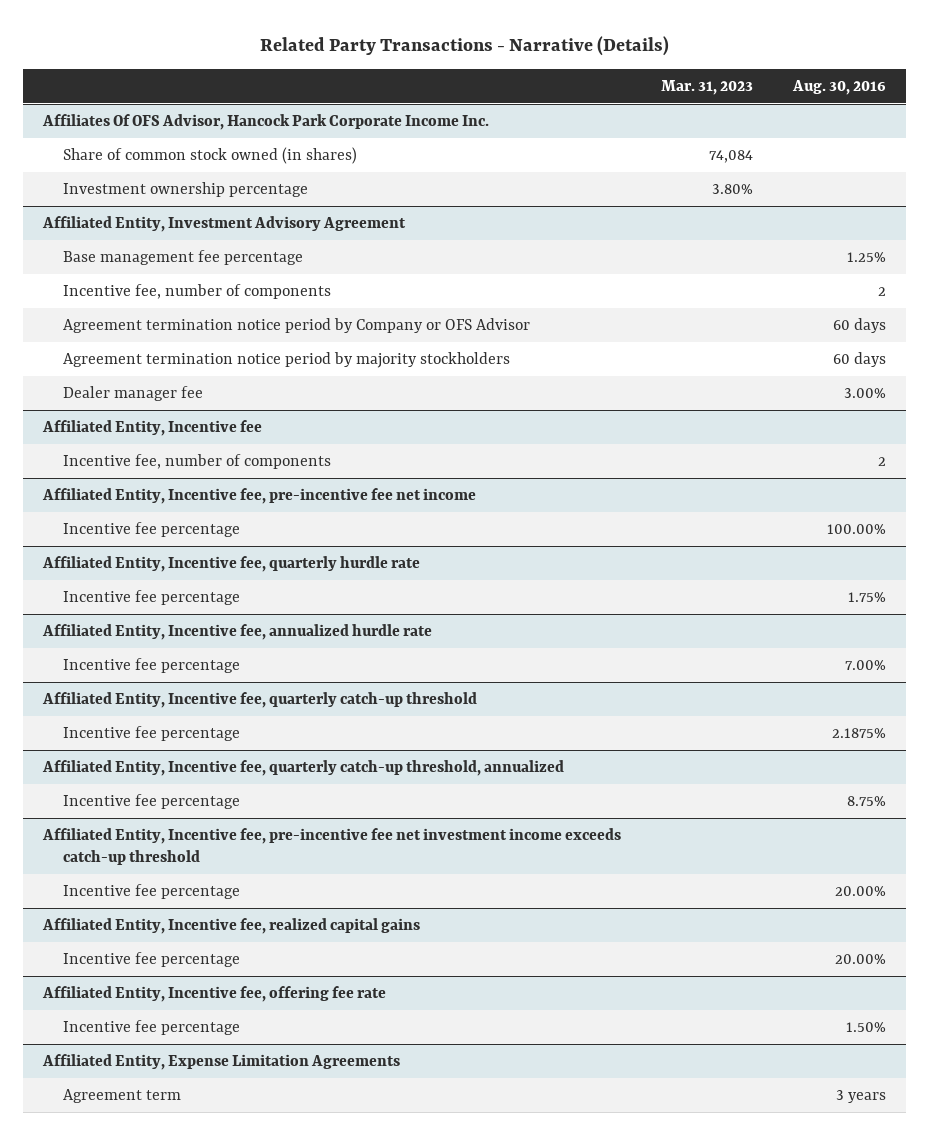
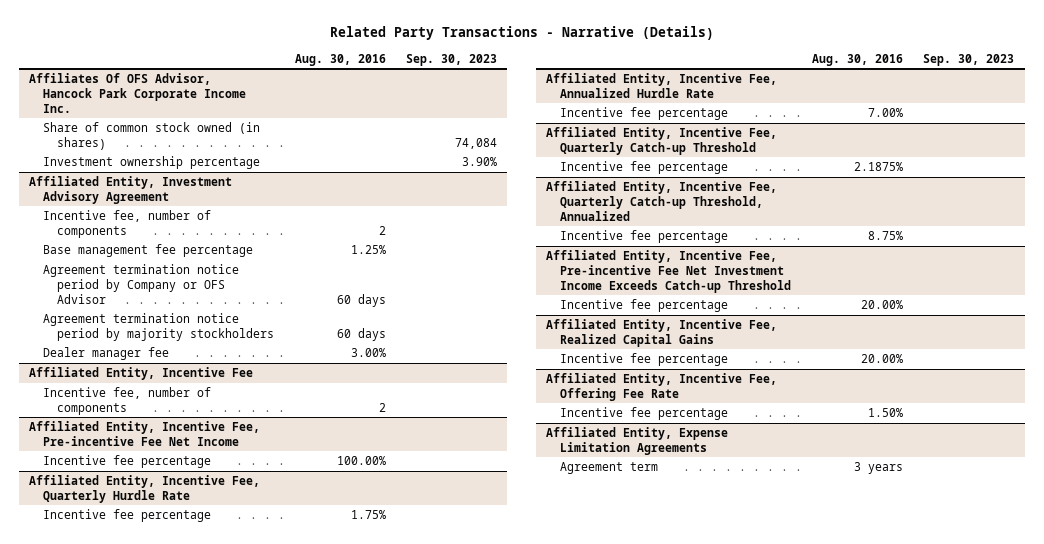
- | Mar. 31, 2023 | Aug. 30, 2016
+ | Aug. 30, 2016 | Sep. 30, 2023
@ Affiliated Entity, Investment Advisory Agreement
moved down: Base management fee percentage | 1.25% |
- Affiliated Entity, Incentive fee
+ Affiliated Entity, Incentive Fee
- Affiliated Entity, Incentive fee, pre-incentive fee net income
+ Affiliated Entity, Incentive Fee, Pre-incentive Fee Net Income
- Affiliated Entity, Incentive fee, quarterly hurdle rate
+ Affiliated Entity, Incentive Fee, Quarterly Hurdle Rate
- Affiliated Entity, Incentive fee, annualized hurdle rate
+ Affiliated Entity, Incentive Fee, Annualized Hurdle Rate
- Affiliated Entity, Incentive fee, quarterly catch-up threshold
+ Affiliated Entity, Incentive Fee, Quarterly Catch-up Threshold
- Affiliated Entity, Incentive fee, quarterly catch-up threshold, annualized
+ Affiliated Entity, Incentive Fee, Quarterly Catch-up Threshold, Annualized
- Affiliated Entity, Incentive fee, pre-incentive fee net investment income exceeds catch-up threshold
+ Affiliated Entity, Incentive Fee, Pre-incentive Fee Net Investment Income Exceeds Catch-up Threshold
- Affiliated Entity, Incentive fee, realized capital gains
+ Affiliated Entity, Incentive Fee, Realized Capital Gains
- Affiliated Entity, Incentive fee, offering fee rate
+ Affiliated Entity, Incentive Fee, Offering Fee Rate

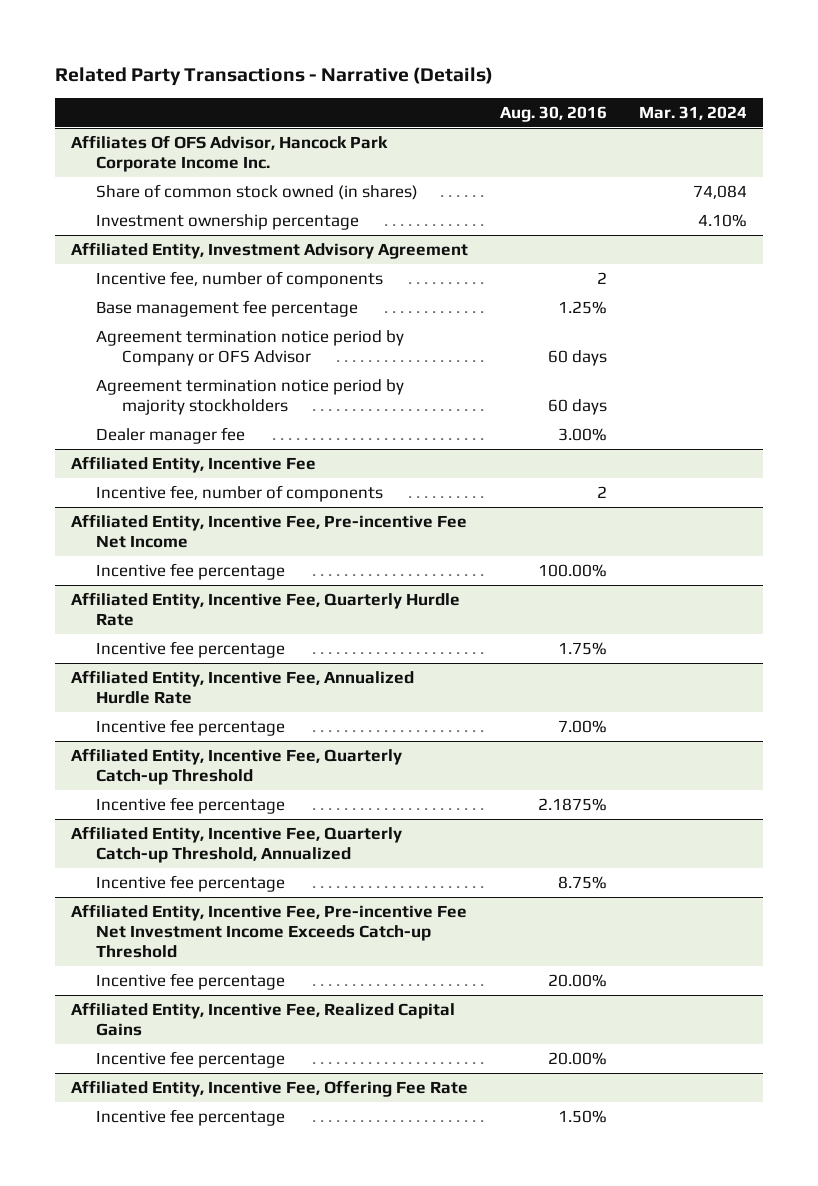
- | Aug. 30, 2016 | Sep. 30, 2023
+ | Aug. 30, 2016 | Mar. 31, 2024
- Affiliated Entity, Expense Limitation Agreements
- Agreement term | 3 years |

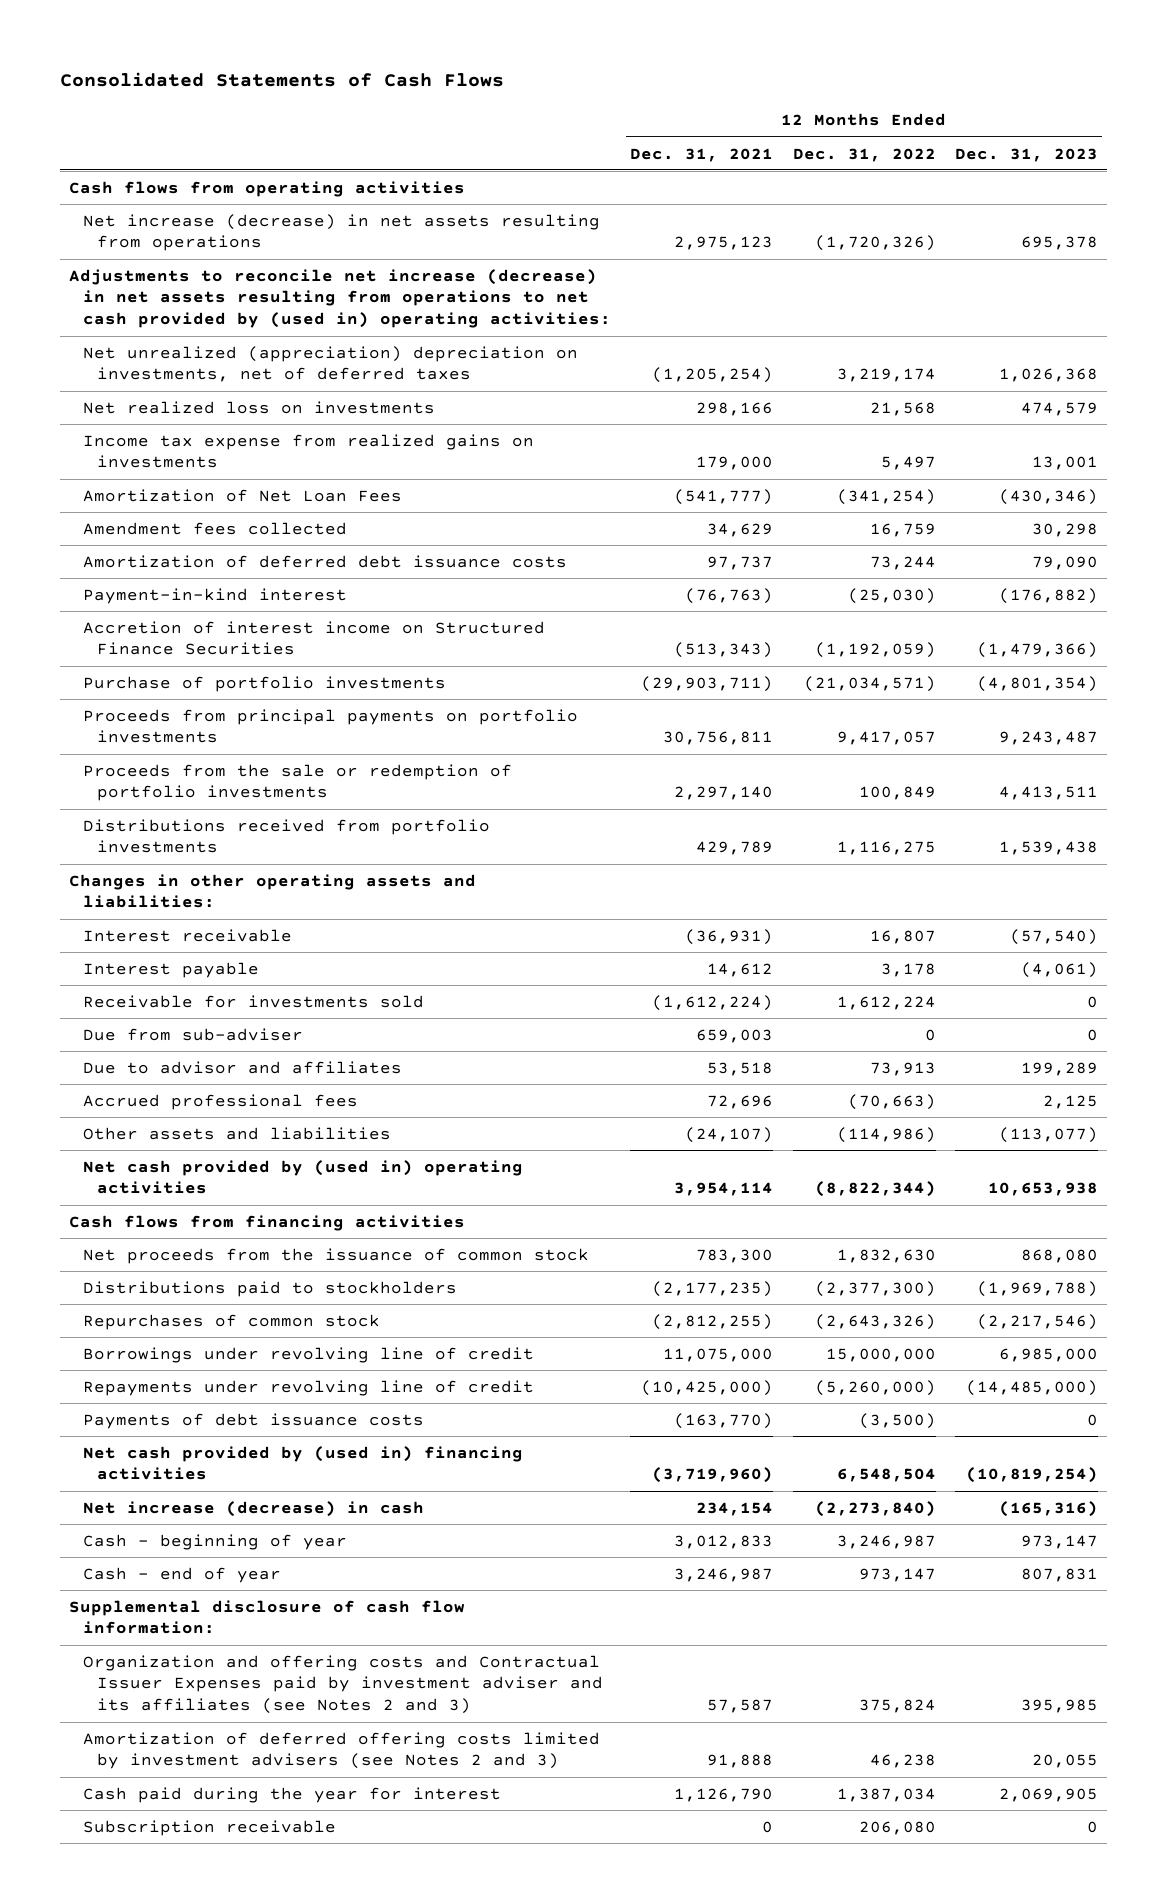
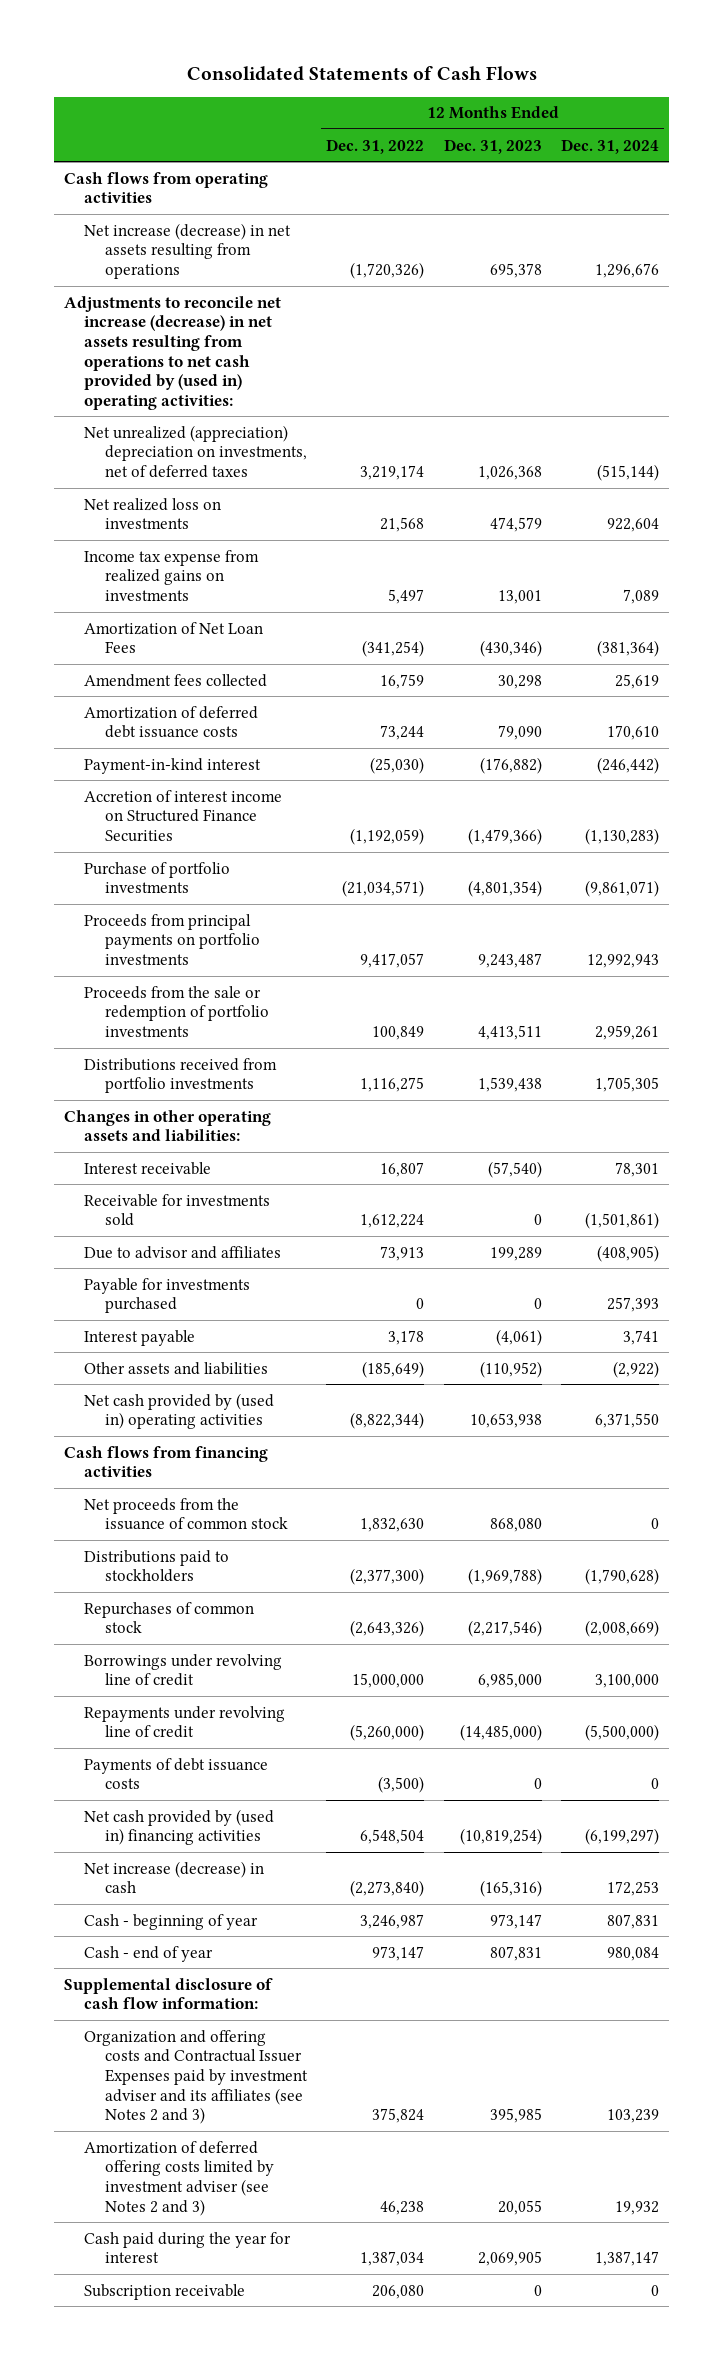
- | 12 Months Ended Dec. 31, 2021 | 12 Months Ended Dec. 31, 2022 | 12 Months Ended Dec. 31, 2023
+ | 12 Months Ended Dec. 31, 2022 | 12 Months Ended Dec. 31, 2023 | 12 Months Ended Dec. 31, 2024
- Due from sub-adviser | 659,003 | 0 | 0
- Accrued professional fees | 72,696 | (70,663) | 2,125
- Other assets and liabilities | (24,107) | (114,986) | (113,077)
+ Payable for investments purchased | 0 | 0 | 257,393
moved down: Interest payable | 3,178 | (4,061) | 3,741
+ Other assets and liabilities | (185,649) | (110,952) | (2,922)
- Amortization of deferred offering costs limited by investment advisers (see Notes 2 and 3) | 91,888 | 46,238 | 20,055
+ Amortization of deferred offering costs limited by investment adviser (see Notes 2 and 3) | 46,238 | 20,055 | 19,932

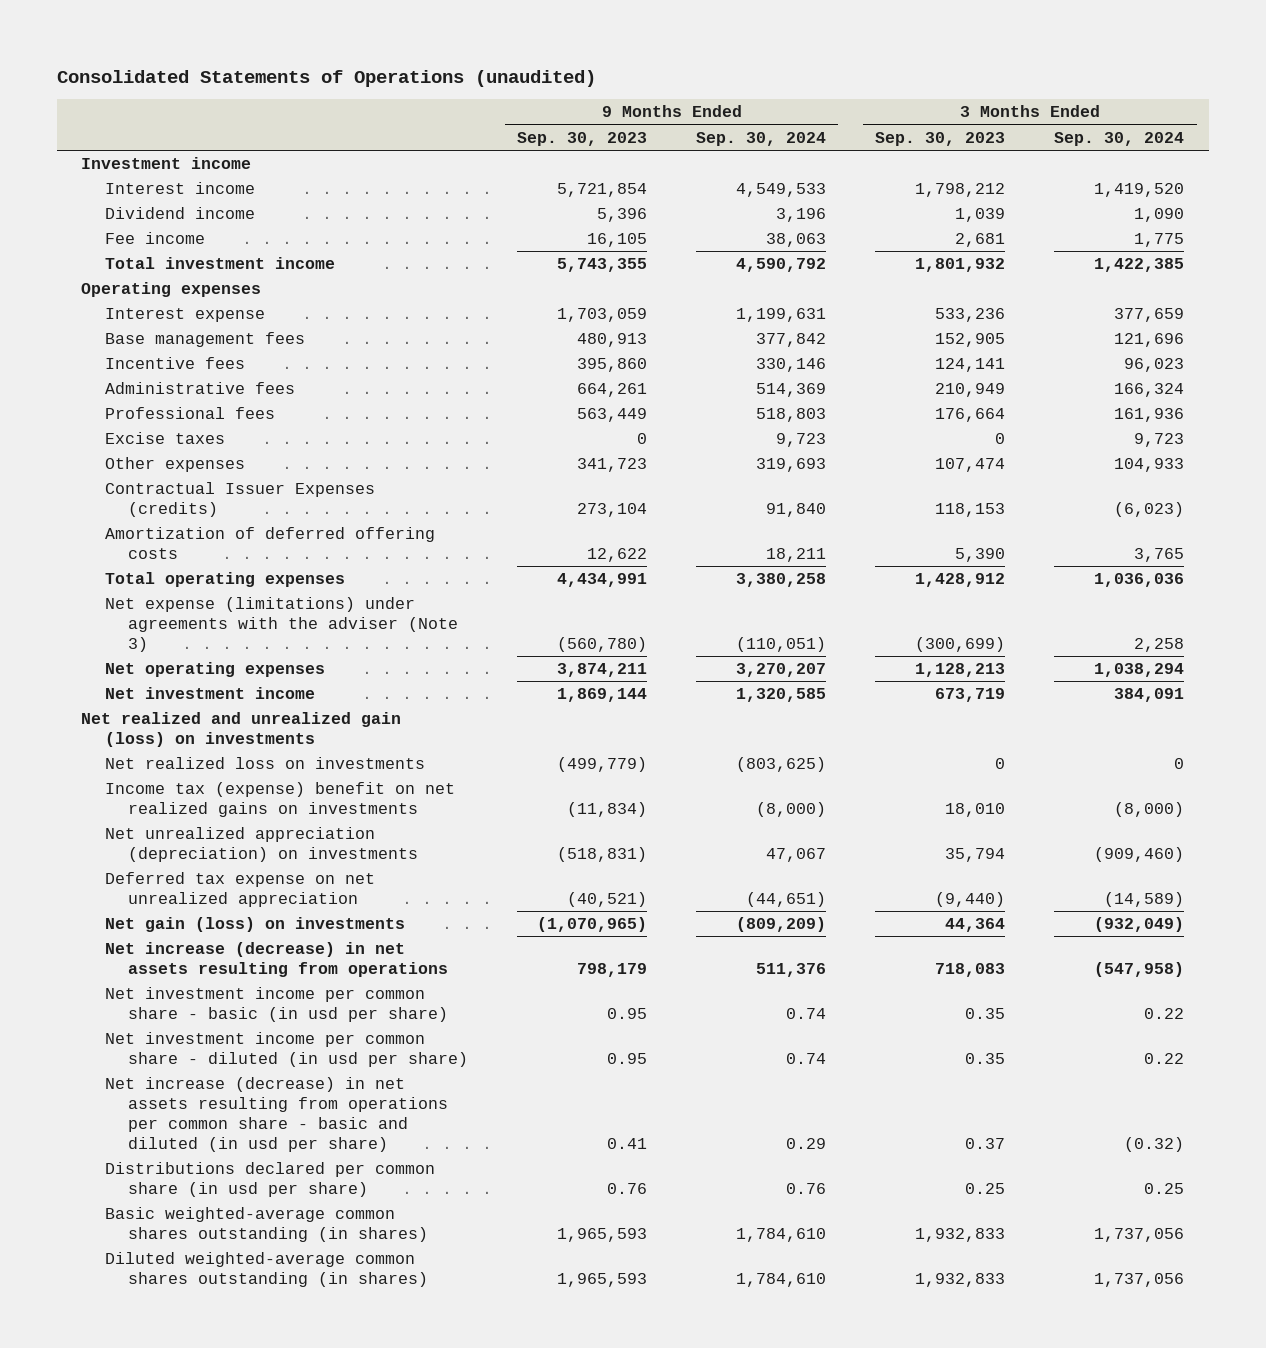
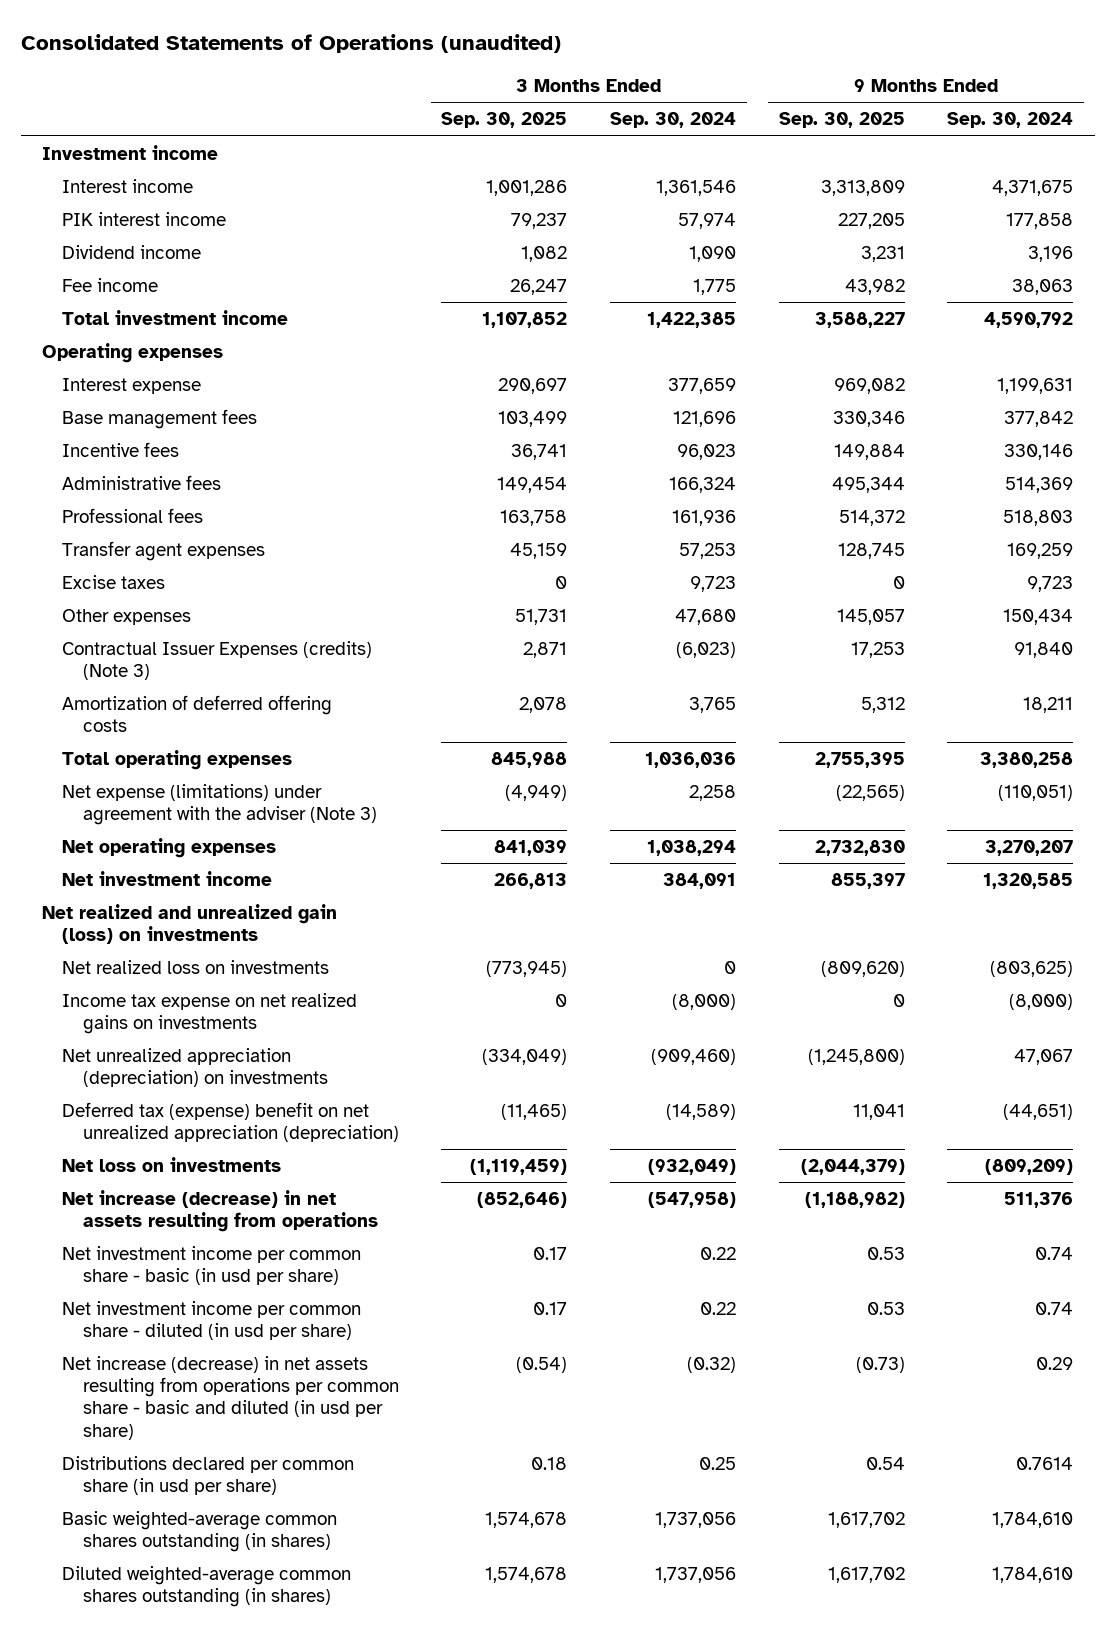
- | 9 Months Ended Sep. 30, 2023 | 9 Months Ended Sep. 30, 2024 | 3 Months Ended Sep. 30, 2023 | 3 Months Ended Sep. 30, 2024
+ | 3 Months Ended Sep. 30, 2025 | 3 Months Ended Sep. 30, 2024 | 9 Months Ended Sep. 30, 2025 | 9 Months Ended Sep. 30, 2024
- Interest income | 5,721,854 | 4,549,533 | 1,798,212 | 1,419,520
+ Interest income | 1,001,286 | 1,361,546 | 3,313,809 | 4,371,675
+ PIK interest income | 79,237 | 57,974 | 227,205 | 177,858
+ Transfer agent expenses | 45,159 | 57,253 | 128,745 | 169,259
- Other expenses | 341,723 | 319,693 | 107,474 | 104,933
- Contractual Issuer Expenses (credits) | 273,104 | 91,840 | 118,153 | (6,023)
+ Other expenses | 51,731 | 47,680 | 145,057 | 150,434
+ Contractual Issuer Expenses (credits) (Note 3) | 2,871 | (6,023) | 17,253 | 91,840
- Net expense (limitations) under agreements with the adviser (Note 3) | (560,780) | (110,051) | (300,699) | 2,258
+ Net expense (limitations) under agreement with the adviser (Note 3) | (4,949) | 2,258 | (22,565) | (110,051)
- Income tax (expense) benefit on net realized gains on investments | (11,834) | (8,000) | 18,010 | (8,000)
+ Income tax expense on net realized gains on investments | 0 | (8,000) | 0 | (8,000)
- Deferred tax expense on net unrealized appreciation | (40,521) | (44,651) | (9,440) | (14,589)
- Net gain (loss) on investments | (1,070,965) | (809,209) | 44,364 | (932,049)
+ Deferred tax (expense) benefit on net unrealized appreciation (depreciation) | (11,465) | (14,589) | 11,041 | (44,651)
+ Net loss on investments | (1,119,459) | (932,049) | (2,044,379) | (809,209)
- Distributions declared per common share (in usd per share) | 0.76 | 0.76 | 0.25 | 0.25
+ Distributions declared per common share (in usd per share) | 0.18 | 0.25 | 0.54 | 0.7614

